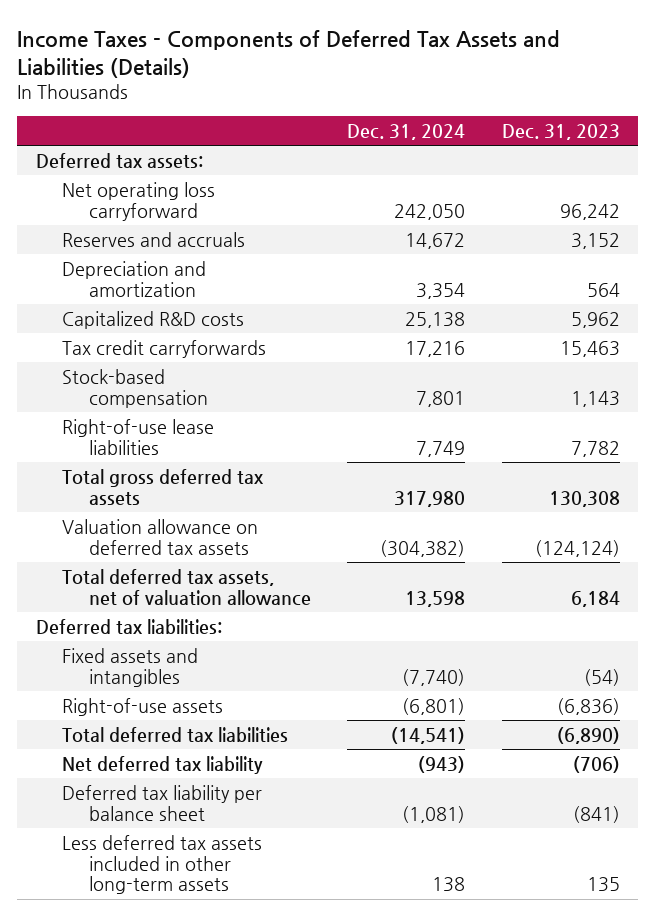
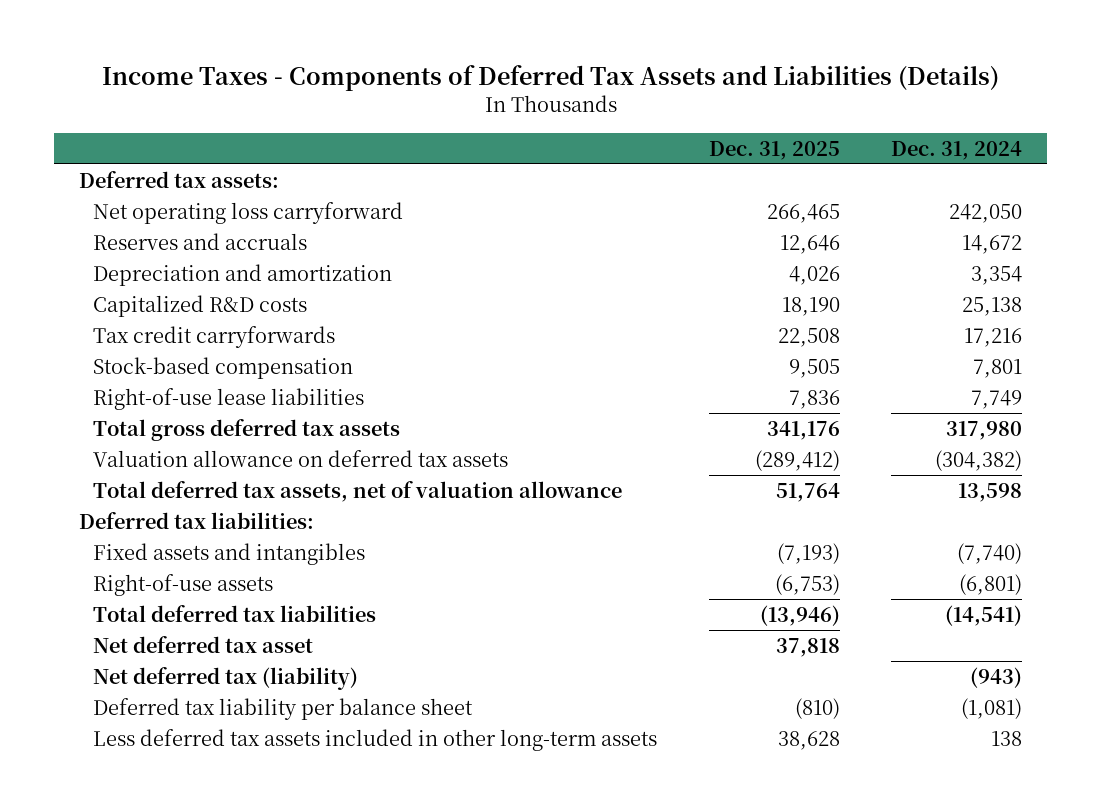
- | Dec. 31, 2024 | Dec. 31, 2023
+ | Dec. 31, 2025 | Dec. 31, 2024
- Net deferred tax liability | (943) | (706)
+ Net deferred tax asset | 37,818 |
+ Net deferred tax (liability) | | (943)

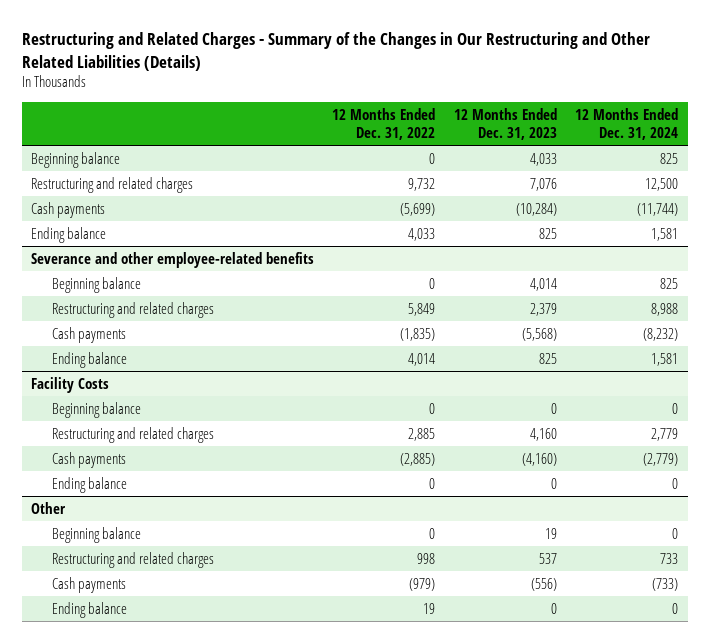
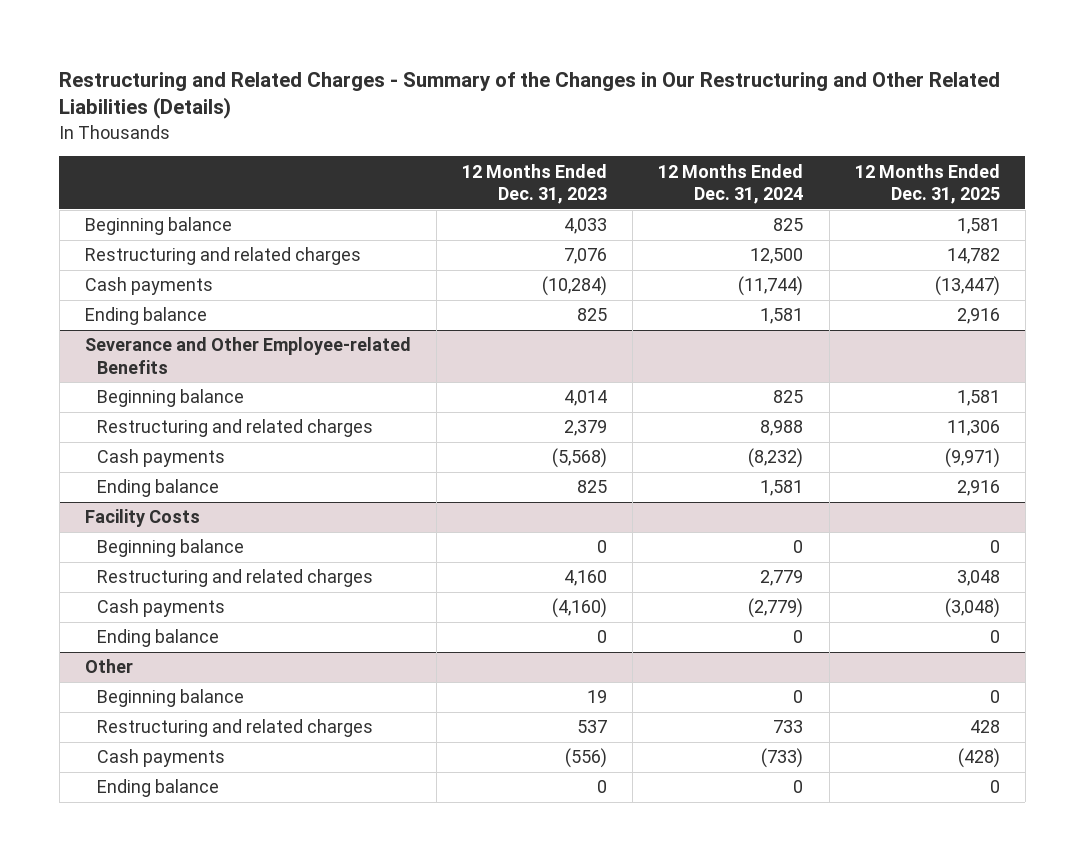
- | 12 Months Ended Dec. 31, 2022 | 12 Months Ended Dec. 31, 2023 | 12 Months Ended Dec. 31, 2024
+ | 12 Months Ended Dec. 31, 2023 | 12 Months Ended Dec. 31, 2024 | 12 Months Ended Dec. 31, 2025
- Severance and other employee-related benefits
+ Severance and Other Employee-related Benefits

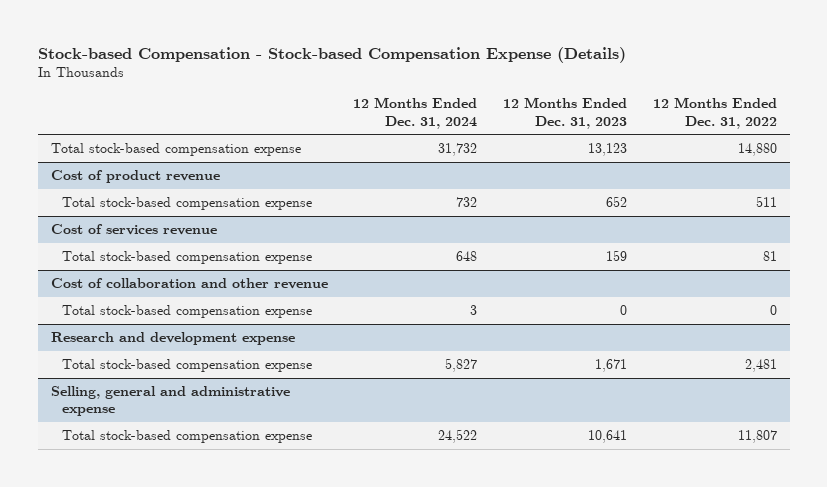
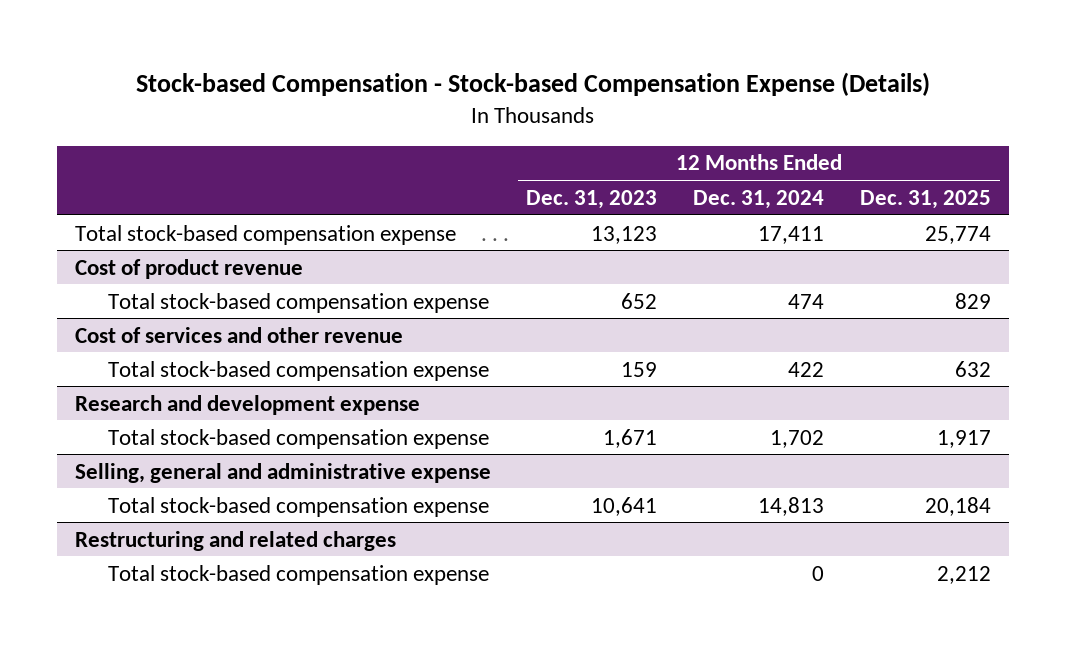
- | 12 Months Ended Dec. 31, 2024 | 12 Months Ended Dec. 31, 2023 | 12 Months Ended Dec. 31, 2022
+ | 12 Months Ended Dec. 31, 2023 | 12 Months Ended Dec. 31, 2024 | 12 Months Ended Dec. 31, 2025
- Total stock-based compensation expense | 31,732 | 13,123 | 14,880
+ Total stock-based compensation expense | 13,123 | 17,411 | 25,774
@ Cost of product revenue
- Total stock-based compensation expense | 732 | 652 | 511
- Cost of services revenue
- Total stock-based compensation expense | 648 | 159 | 81
- Cost of collaboration and other revenue
- Total stock-based compensation expense | 3 | 0 | 0
@ Cost of product revenue
+ Total stock-based compensation expense | 652 | 474 | 829
+ Cost of services and other revenue
+ Total stock-based compensation expense | 159 | 422 | 632
@ Research and development expense
- Total stock-based compensation expense | 5,827 | 1,671 | 2,481
+ Total stock-based compensation expense | 1,671 | 1,702 | 1,917
@ Selling, general and administrative expense
- Total stock-based compensation expense | 24,522 | 10,641 | 11,807
+ Total stock-based compensation expense | 10,641 | 14,813 | 20,184
+ Restructuring and related charges
+ Total stock-based compensation expense | | 0 | 2,212

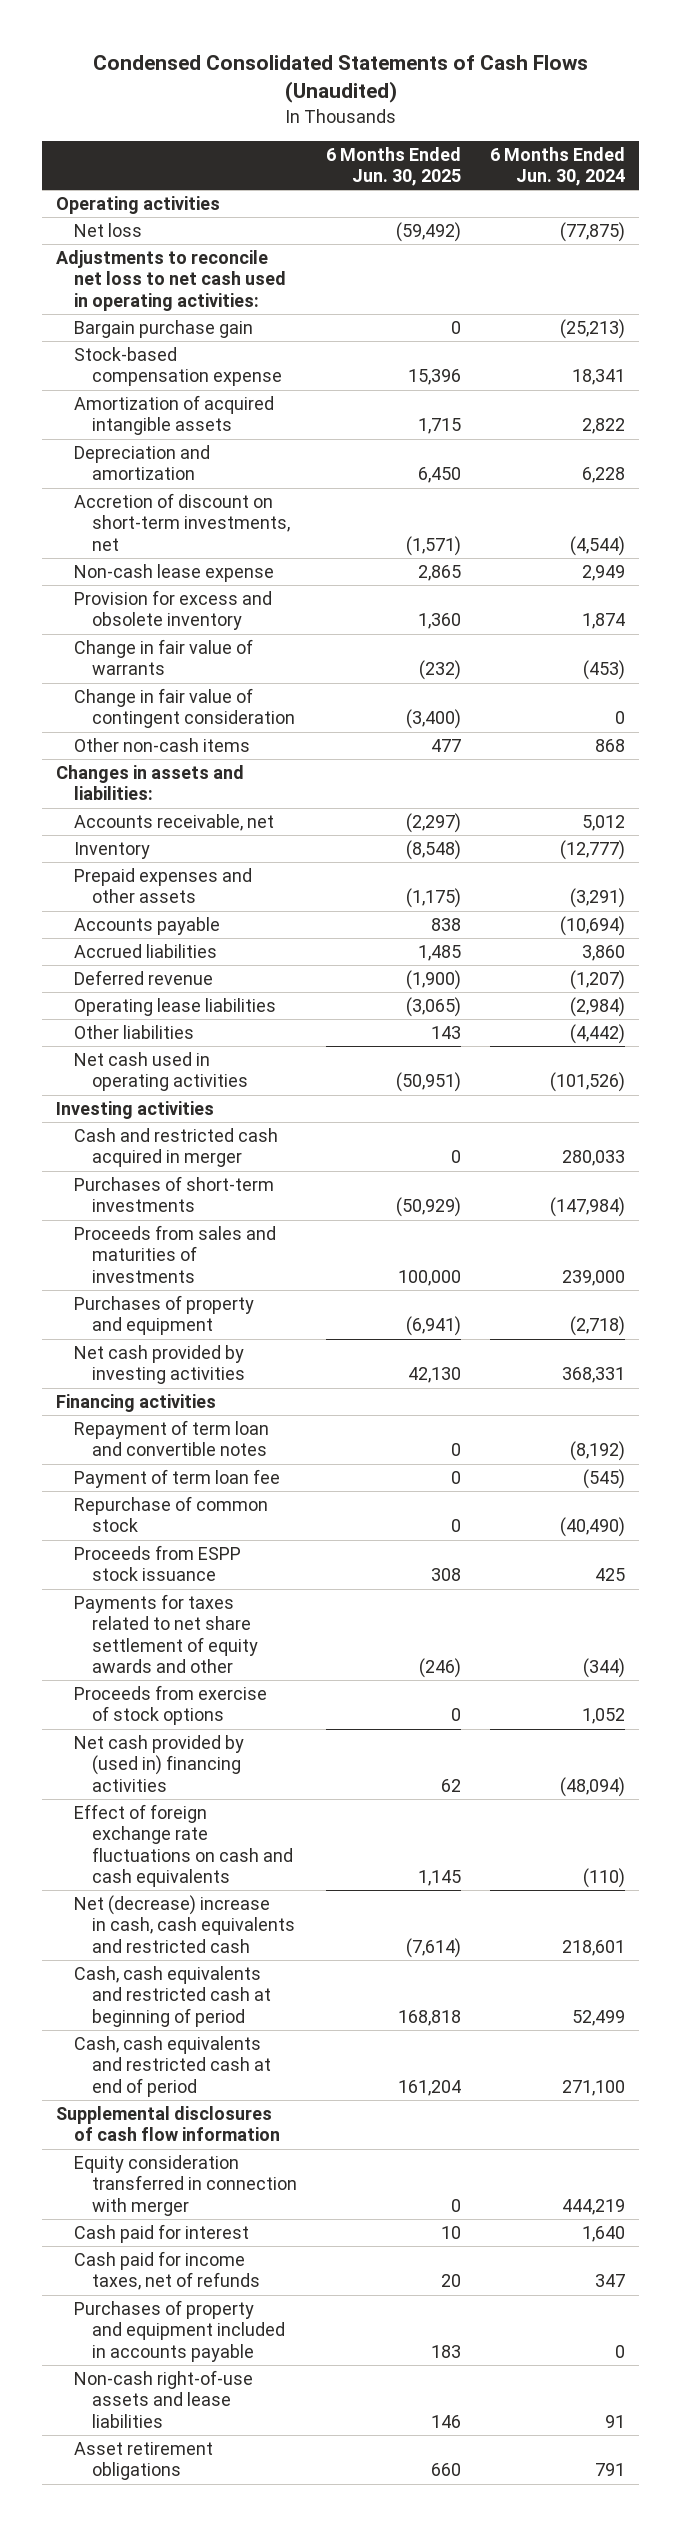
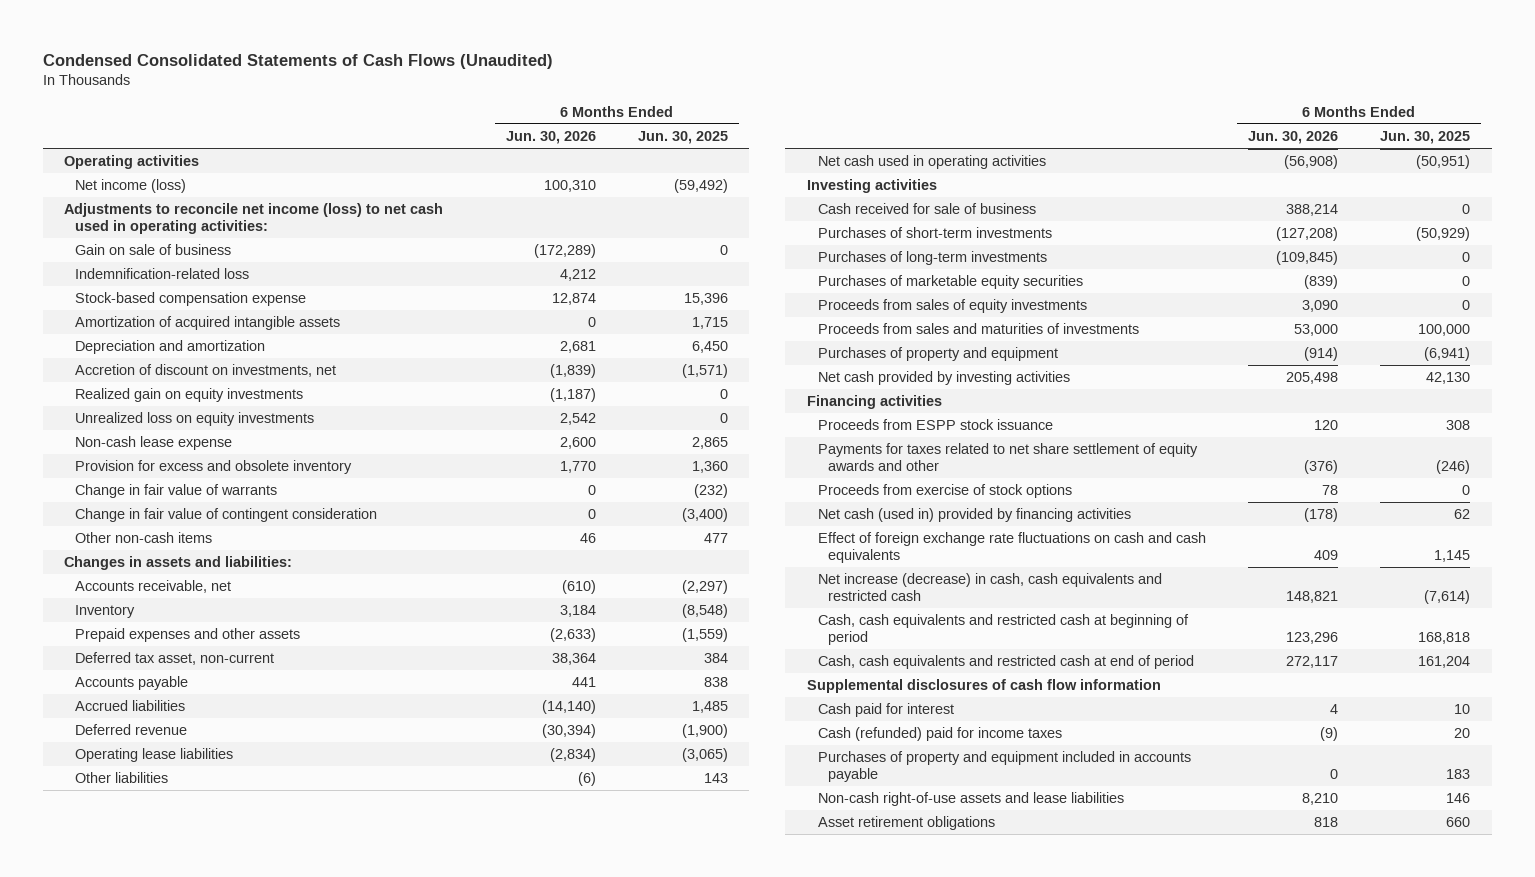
- | 6 Months Ended Jun. 30, 2025 | 6 Months Ended Jun. 30, 2024
+ | 6 Months Ended Jun. 30, 2026 | 6 Months Ended Jun. 30, 2025
- Net loss | (59,492) | (77,875)
- Adjustments to reconcile net loss to net cash used in operating activities:
- Bargain purchase gain | 0 | (25,213)
+ Net income (loss) | 100,310 | (59,492)
+ Adjustments to reconcile net income (loss) to net cash used in operating activities:
+ Gain on sale of business | (172,289) | 0
+ Indemnification-related loss | 4,212 |
- Accretion of discount on short-term investments, net | (1,571) | (4,544)
+ Accretion of discount on investments, net | (1,839) | (1,571)
+ Realized gain on equity investments | (1,187) | 0
+ Unrealized loss on equity investments | 2,542 | 0
- Prepaid expenses and other assets | (1,175) | (3,291)
+ Prepaid expenses and other assets | (2,633) | (1,559)
+ Deferred tax asset, non-current | 38,364 | 384
- Cash and restricted cash acquired in merger | 0 | 280,033
+ Cash received for sale of business | 388,214 | 0
+ Purchases of long-term investments | (109,845) | 0
+ Purchases of marketable equity securities | (839) | 0
+ Proceeds from sales of equity investments | 3,090 | 0
- Repayment of term loan and convertible notes | 0 | (8,192)
- Payment of term loan fee | 0 | (545)
- Repurchase of common stock | 0 | (40,490)
- Net cash provided by (used in) financing activities | 62 | (48,094)
+ Net cash (used in) provided by financing activities | (178) | 62
- Net (decrease) increase in cash, cash equivalents and restricted cash | (7,614) | 218,601
+ Net increase (decrease) in cash, cash equivalents and restricted cash | 148,821 | (7,614)
- Equity consideration transferred in connection with merger | 0 | 444,219
- Cash paid for income taxes, net of refunds | 20 | 347
+ Cash (refunded) paid for income taxes | (9) | 20

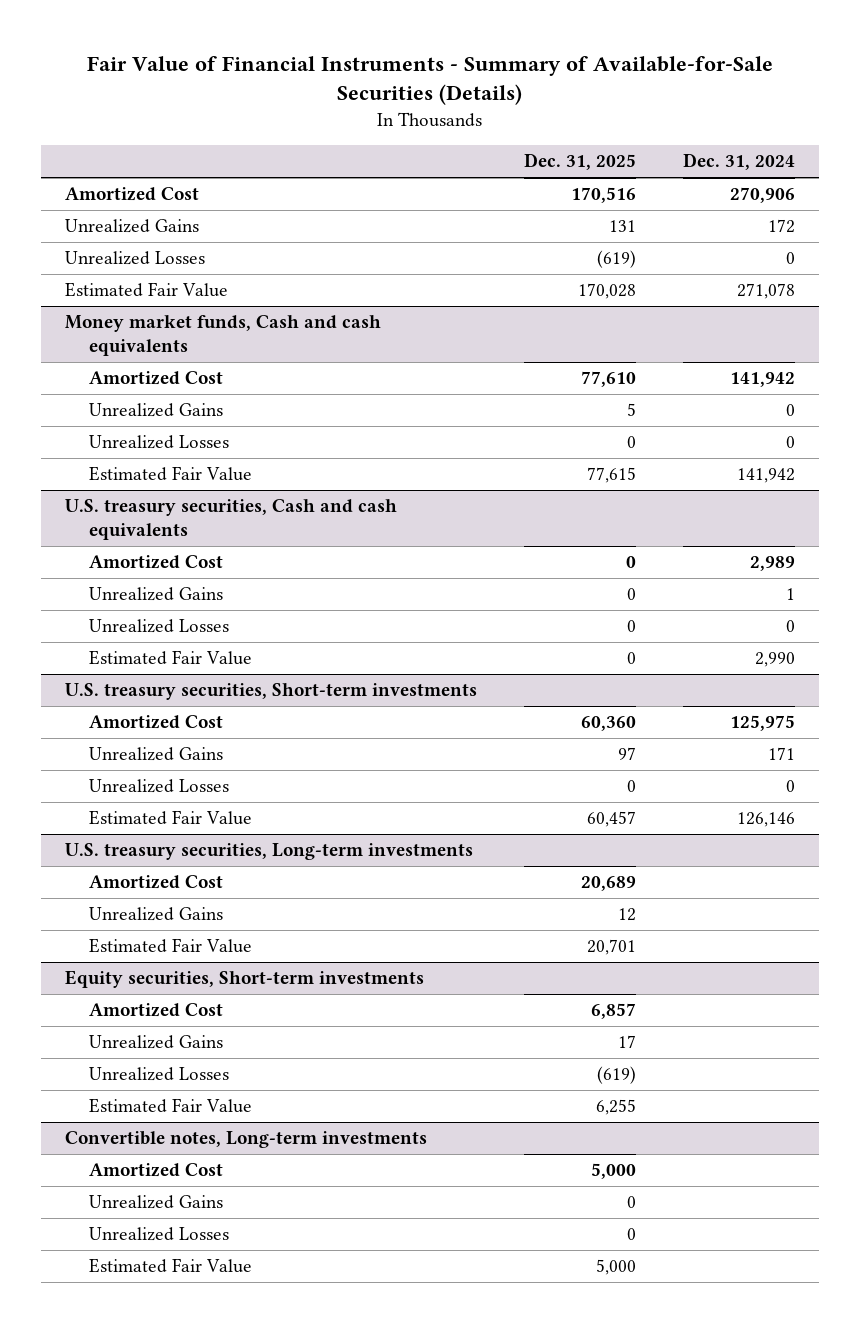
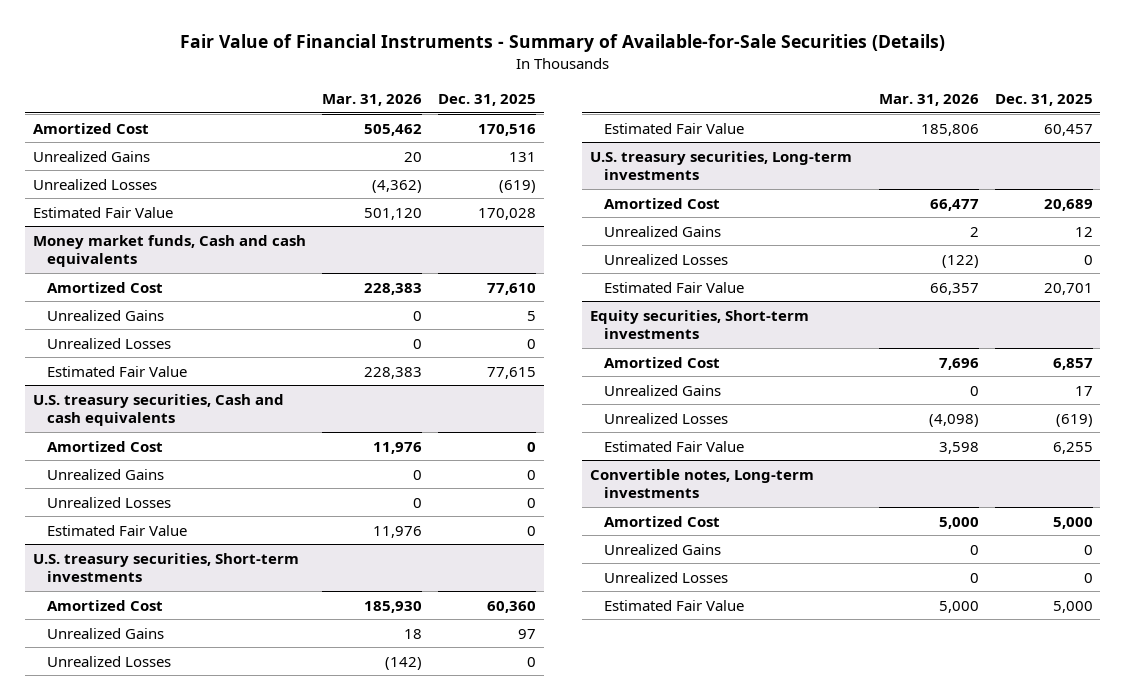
- | Dec. 31, 2025 | Dec. 31, 2024
+ | Mar. 31, 2026 | Dec. 31, 2025
@ U.S. treasury securities, Long-term investments
+ Unrealized Losses | (122) | 0

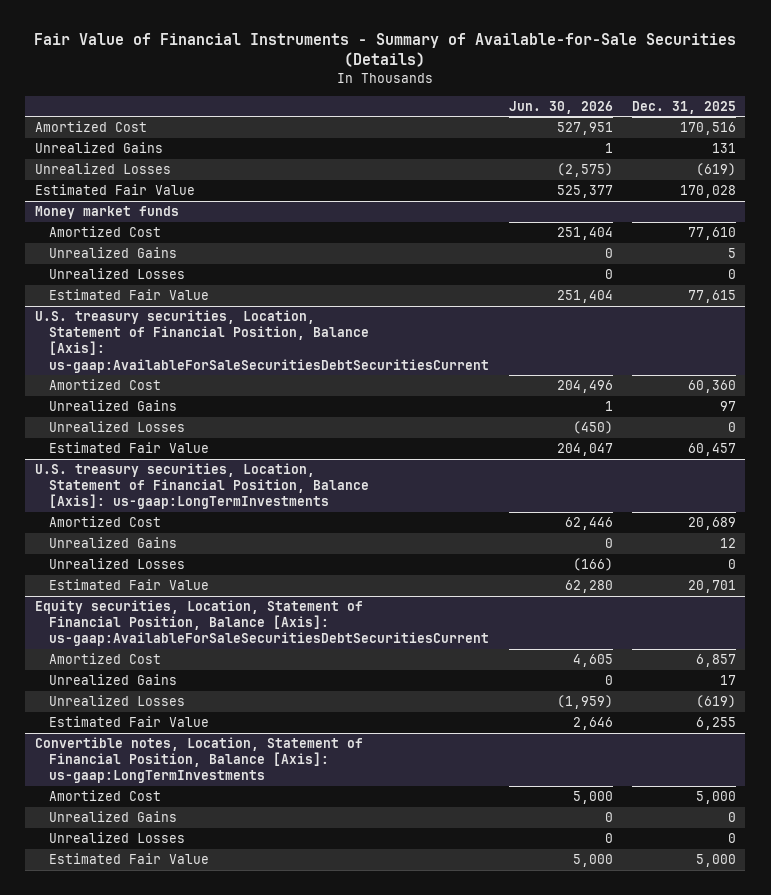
- | Mar. 31, 2026 | Dec. 31, 2025
+ | Jun. 30, 2026 | Dec. 31, 2025
- Money market funds, Cash and cash equivalents
+ Money market funds
- U.S. treasury securities, Cash and cash equivalents
- Amortized Cost | 11,976 | 0
- Unrealized Gains | 0 | 0
- Unrealized Losses | 0 | 0
- Estimated Fair Value | 11,976 | 0
- U.S. treasury securities, Short-term investments
+ U.S. treasury securities, Location, Statement of Financial Position, Balance [Axis]: us-gaap:AvailableForSaleSecuritiesDebtSecuritiesCurrent
- U.S. treasury securities, Long-term investments
+ U.S. treasury securities, Location, Statement of Financial Position, Balance [Axis]: us-gaap:LongTermInvestments
- Equity securities, Short-term investments
+ Equity securities, Location, Statement of Financial Position, Balance [Axis]: us-gaap:AvailableForSaleSecuritiesDebtSecuritiesCurrent
- Convertible notes, Long-term investments
+ Convertible notes, Location, Statement of Financial Position, Balance [Axis]: us-gaap:LongTermInvestments

